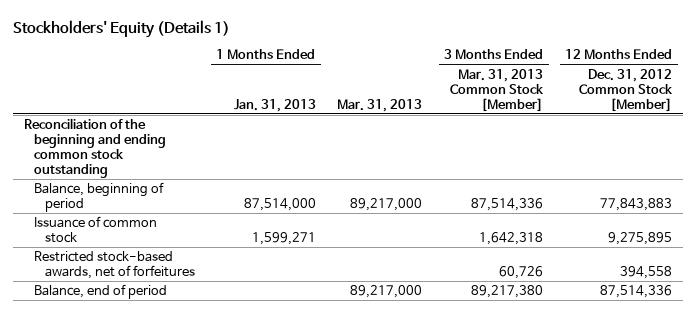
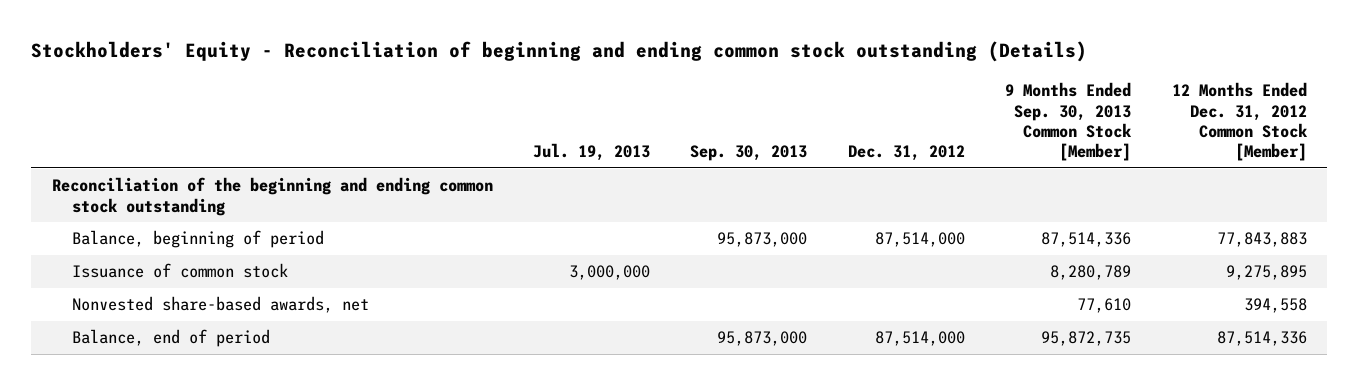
- Stockholders' Equity (Details 1)
+ Stockholders' Equity - Reconciliation of beginning and ending common stock outstanding (Details)
- | 1 Months Ended Jan. 31, 2013 | Mar. 31, 2013 | 3 Months Ended Mar. 31, 2013 Common Stock [Member] | 12 Months Ended Dec. 31, 2012 Common Stock [Member]
+ | Jul. 19, 2013 | Sep. 30, 2013 | Dec. 31, 2012 | 9 Months Ended Sep. 30, 2013 Common Stock [Member] | 12 Months Ended Dec. 31, 2012 Common Stock [Member]
- Restricted stock-based awards, net of forfeitures | | | 60,726 | 394,558
+ Nonvested share-based awards, net | | | | 77,610 | 394,558

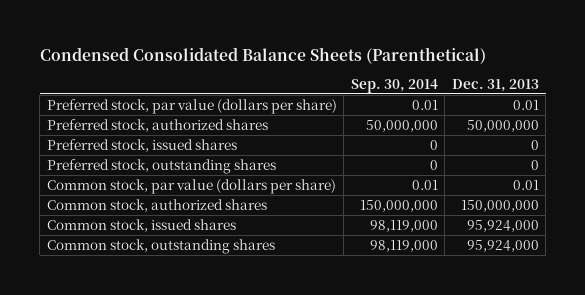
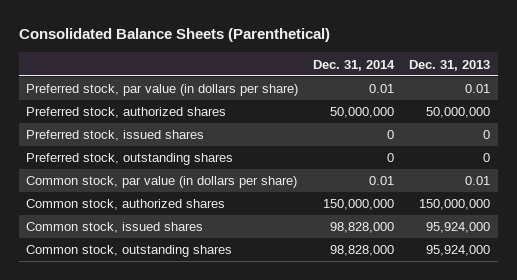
- Condensed Consolidated Balance Sheets (Parenthetical)
+ Consolidated Balance Sheets (Parenthetical)
- | Sep. 30, 2014 | Dec. 31, 2013
+ | Dec. 31, 2014 | Dec. 31, 2013
- Preferred stock, par value (dollars per share) | 0.01 | 0.01
+ Preferred stock, par value (in dollars per share) | 0.01 | 0.01
- Common stock, par value (dollars per share) | 0.01 | 0.01
+ Common stock, par value (in dollars per share) | 0.01 | 0.01

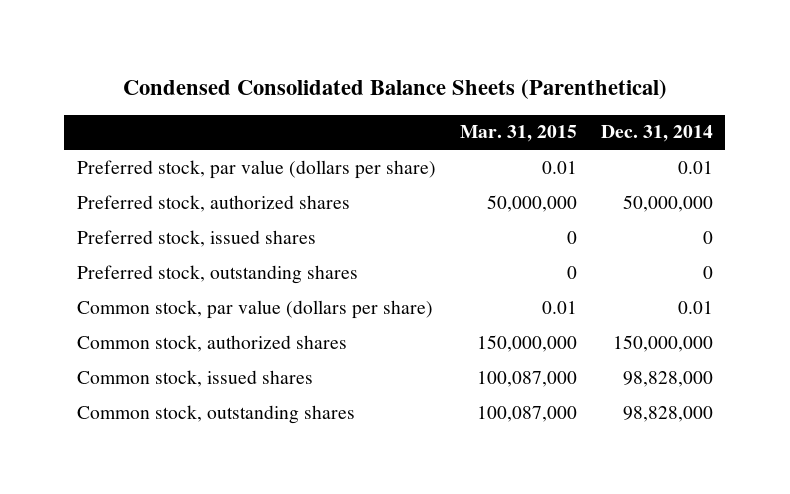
- Consolidated Balance Sheets (Parenthetical)
+ Condensed Consolidated Balance Sheets (Parenthetical)
- | Dec. 31, 2014 | Dec. 31, 2013
+ | Mar. 31, 2015 | Dec. 31, 2014
- Preferred stock, par value (in dollars per share) | 0.01 | 0.01
+ Preferred stock, par value (dollars per share) | 0.01 | 0.01
- Common stock, par value (in dollars per share) | 0.01 | 0.01
+ Common stock, par value (dollars per share) | 0.01 | 0.01

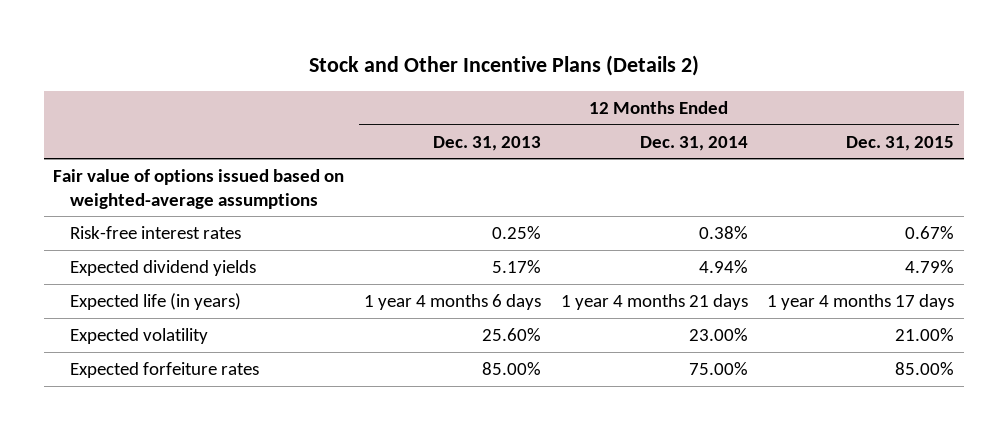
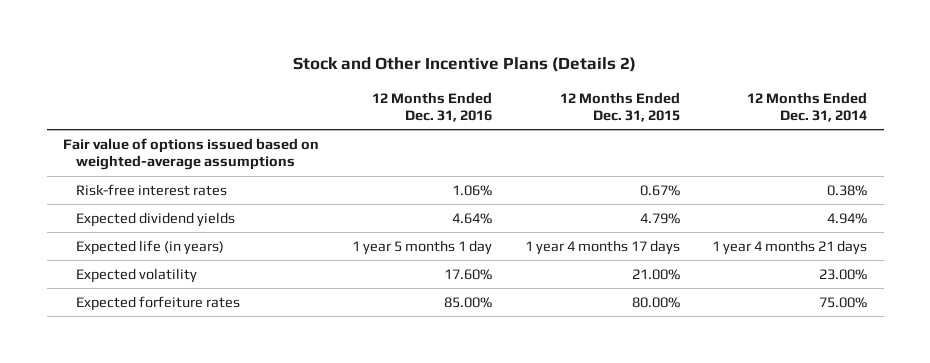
- | 12 Months Ended Dec. 31, 2013 | 12 Months Ended Dec. 31, 2014 | 12 Months Ended Dec. 31, 2015
+ | 12 Months Ended Dec. 31, 2016 | 12 Months Ended Dec. 31, 2015 | 12 Months Ended Dec. 31, 2014
- Expected forfeiture rates | 85.00% | 75.00% | 85.00%
+ Expected forfeiture rates | 85.00% | 80.00% | 75.00%

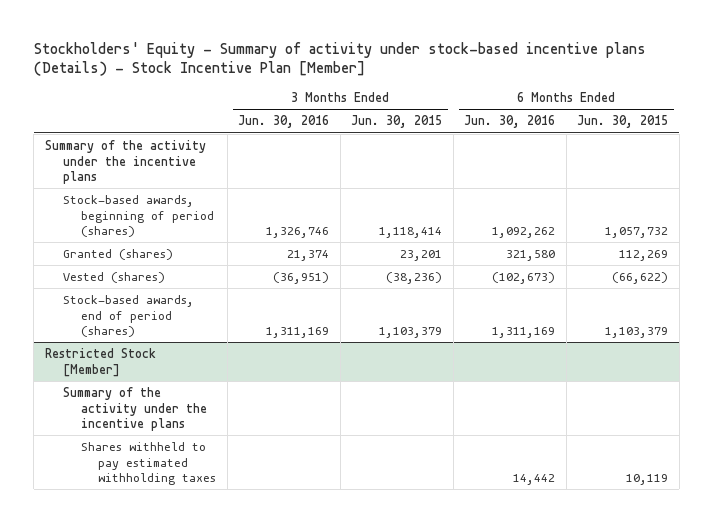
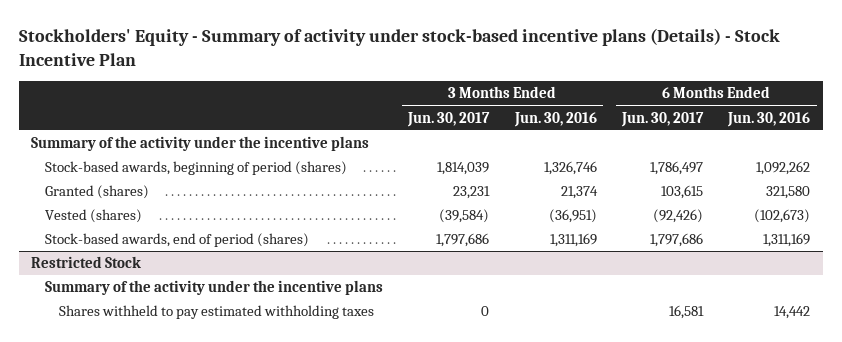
- Stockholders' Equity - Summary of activity under stock-based incentive plans (Details) - Stock Incentive Plan [Member]
+ Stockholders' Equity - Summary of activity under stock-based incentive plans (Details) - Stock Incentive Plan
- | 3 Months Ended Jun. 30, 2016 | 3 Months Ended Jun. 30, 2015 | 6 Months Ended Jun. 30, 2016 | 6 Months Ended Jun. 30, 2015
+ | 3 Months Ended Jun. 30, 2017 | 3 Months Ended Jun. 30, 2016 | 6 Months Ended Jun. 30, 2017 | 6 Months Ended Jun. 30, 2016
- Restricted Stock [Member]
+ Restricted Stock

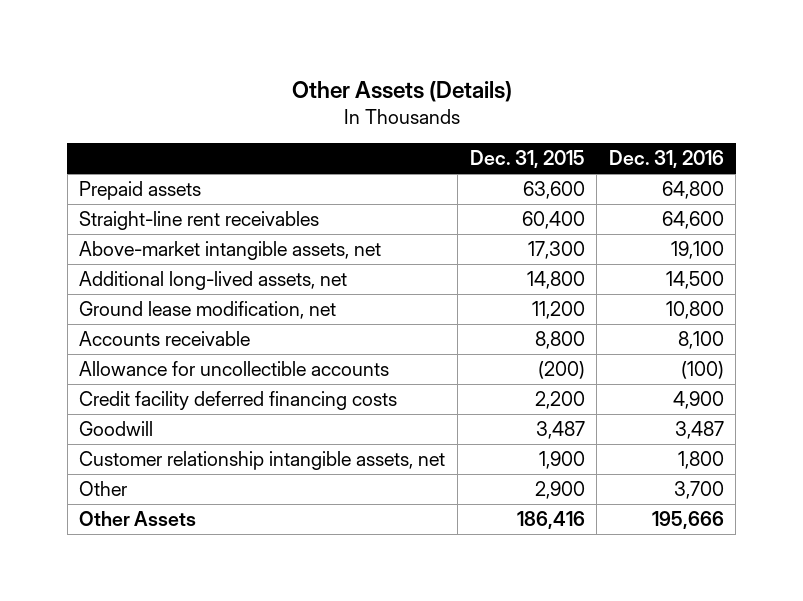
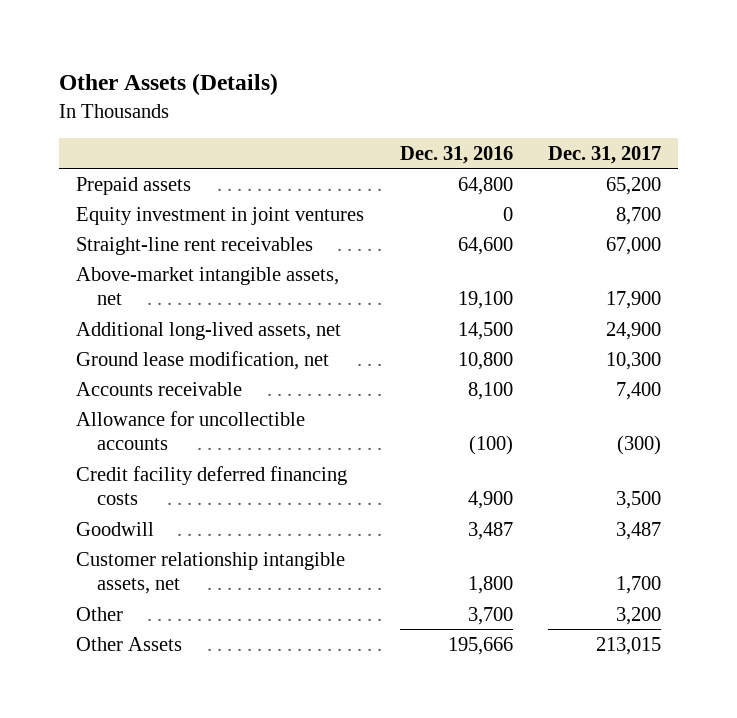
- | Dec. 31, 2015 | Dec. 31, 2016
+ | Dec. 31, 2016 | Dec. 31, 2017
+ Equity investment in joint ventures | 0 | 8,700

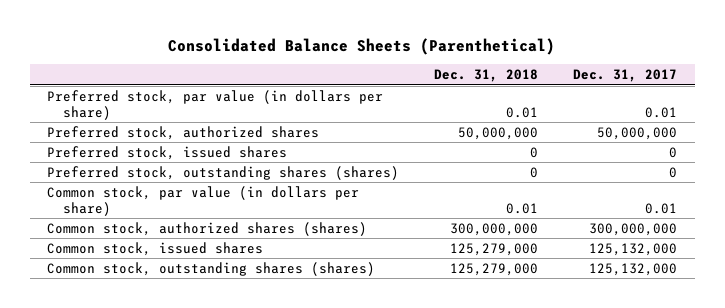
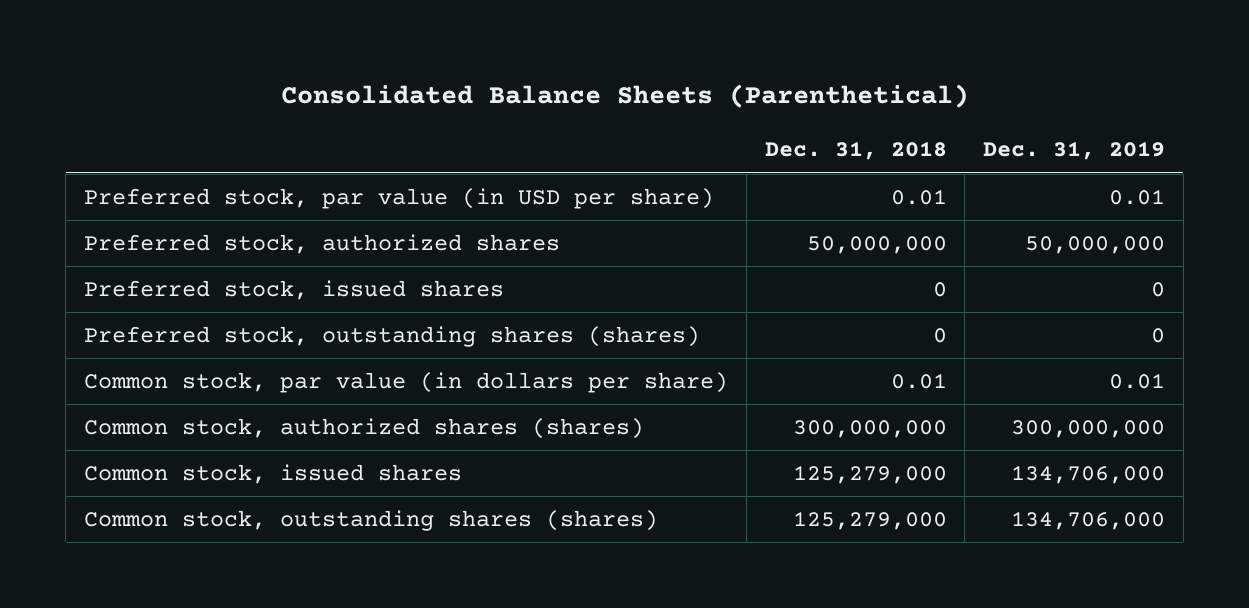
- | Dec. 31, 2018 | Dec. 31, 2017
+ | Dec. 31, 2018 | Dec. 31, 2019
- Preferred stock, par value (in dollars per share) | 0.01 | 0.01
+ Preferred stock, par value (in USD per share) | 0.01 | 0.01

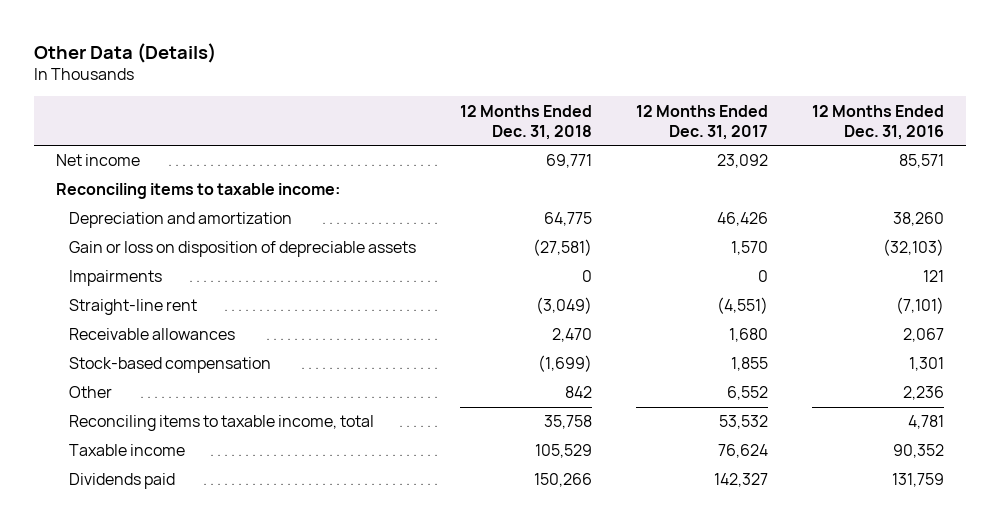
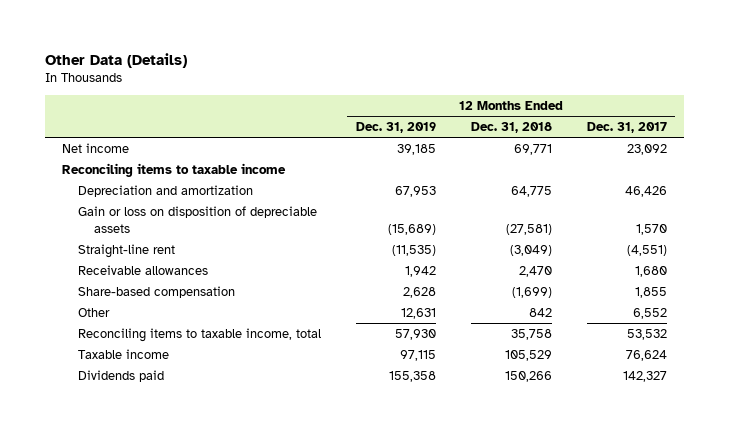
- | 12 Months Ended Dec. 31, 2018 | 12 Months Ended Dec. 31, 2017 | 12 Months Ended Dec. 31, 2016
+ | 12 Months Ended Dec. 31, 2019 | 12 Months Ended Dec. 31, 2018 | 12 Months Ended Dec. 31, 2017
- Reconciling items to taxable income:
+ Reconciling items to taxable income
- Impairments | 0 | 0 | 121
- Stock-based compensation | (1,699) | 1,855 | 1,301
+ Share-based compensation | 2,628 | (1,699) | 1,855

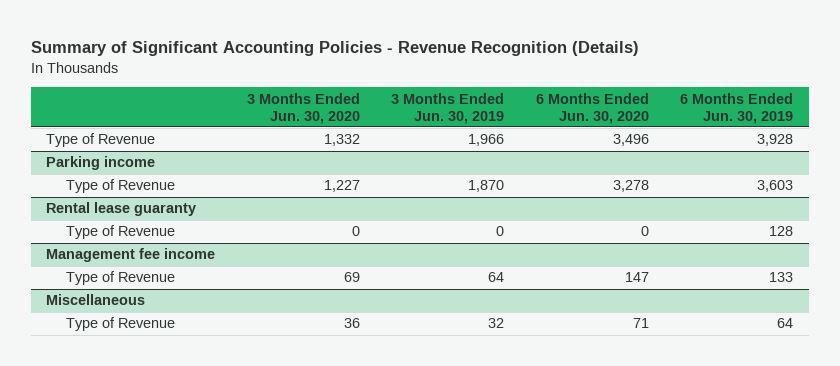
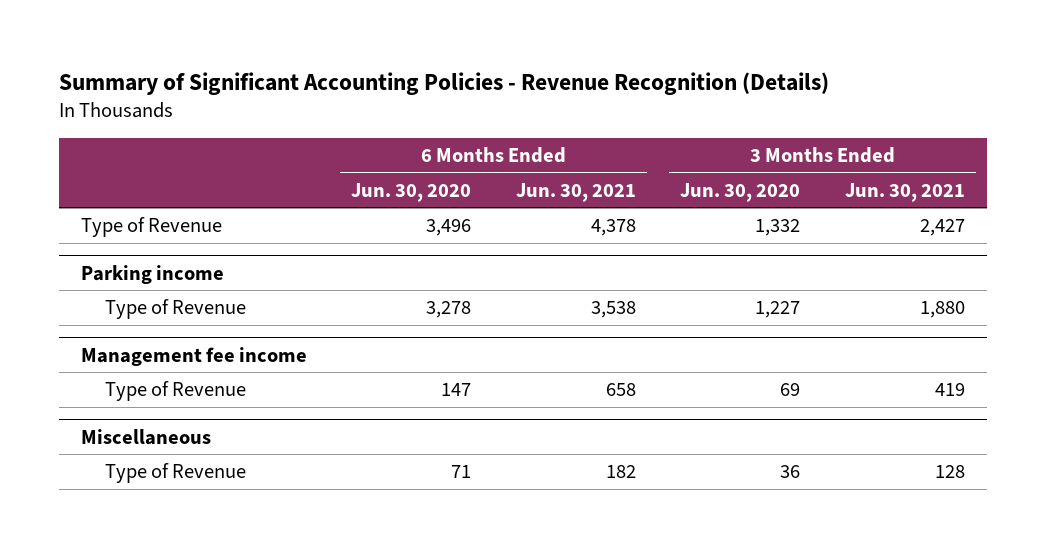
- | 3 Months Ended Jun. 30, 2020 | 3 Months Ended Jun. 30, 2019 | 6 Months Ended Jun. 30, 2020 | 6 Months Ended Jun. 30, 2019
+ | 6 Months Ended Jun. 30, 2020 | 6 Months Ended Jun. 30, 2021 | 3 Months Ended Jun. 30, 2020 | 3 Months Ended Jun. 30, 2021
- Rental lease guaranty
- Type of Revenue | 0 | 0 | 0 | 128

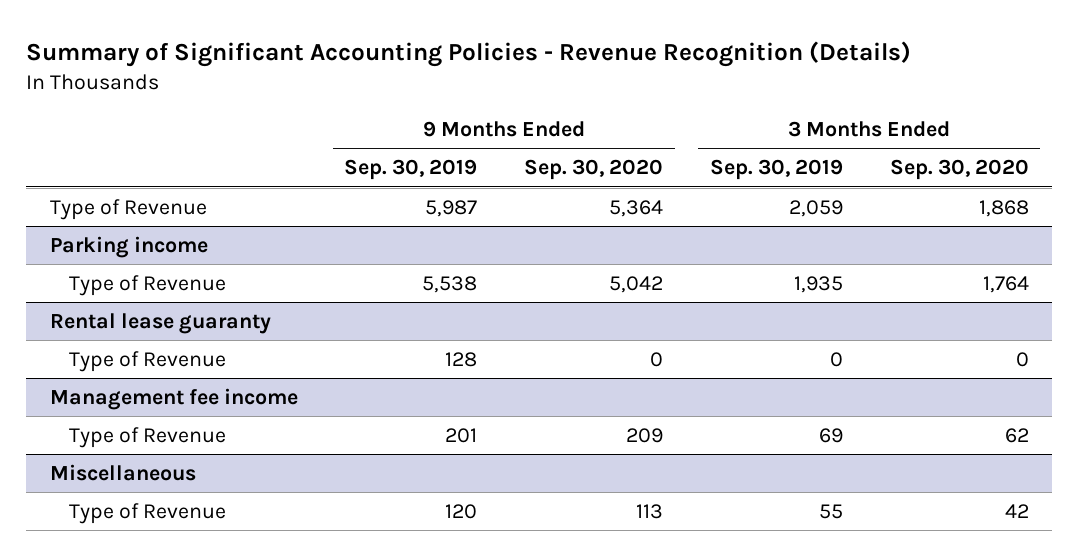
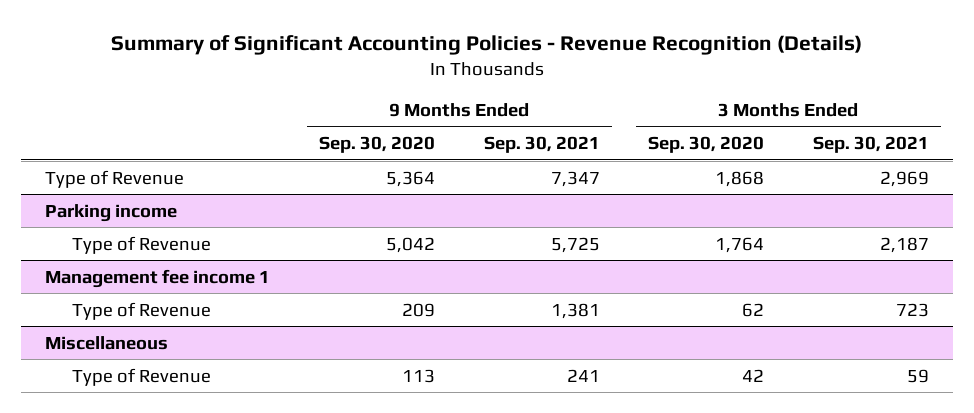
- | 9 Months Ended Sep. 30, 2019 | 9 Months Ended Sep. 30, 2020 | 3 Months Ended Sep. 30, 2019 | 3 Months Ended Sep. 30, 2020
+ | 9 Months Ended Sep. 30, 2020 | 9 Months Ended Sep. 30, 2021 | 3 Months Ended Sep. 30, 2020 | 3 Months Ended Sep. 30, 2021
- Rental lease guaranty
- Type of Revenue | 128 | 0 | 0 | 0
- Management fee income
+ Management fee income 1

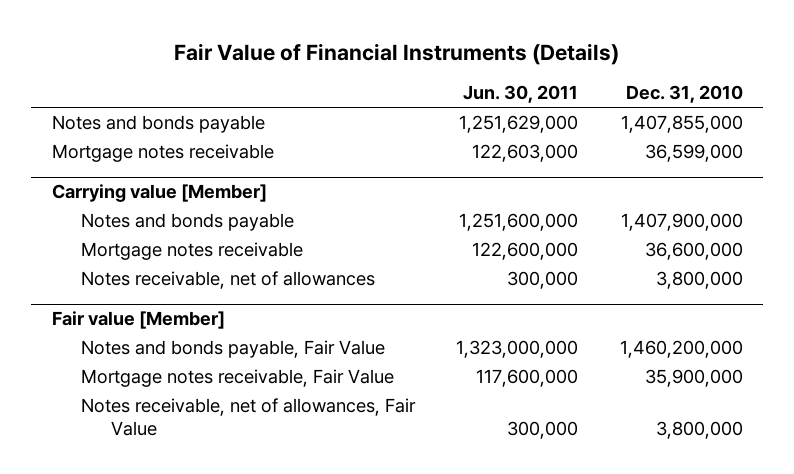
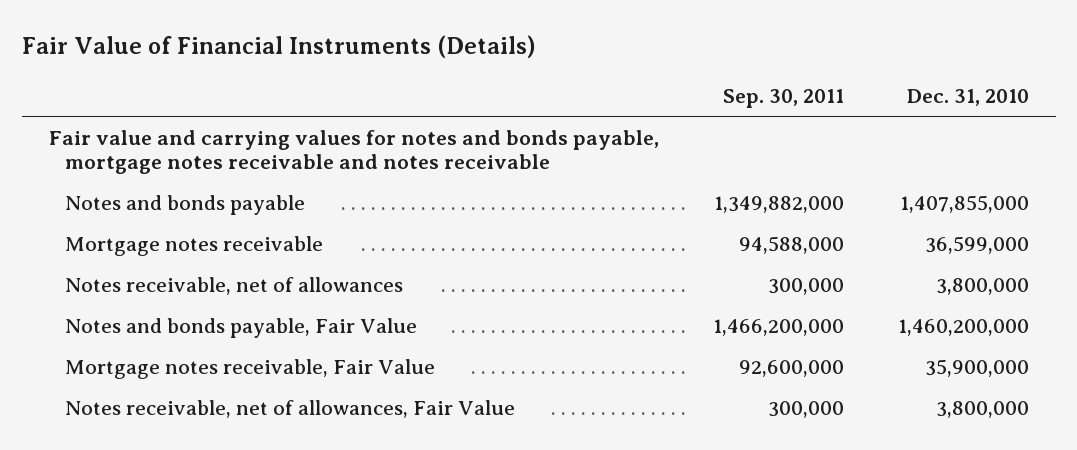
- | Jun. 30, 2011 | Dec. 31, 2010
+ | Sep. 30, 2011 | Dec. 31, 2010
+ Fair value and carrying values for notes and bonds payable, mortgage notes receivable and notes receivable
- Carrying value [Member]
- Notes and bonds payable | 1,251,600,000 | 1,407,900,000
- Mortgage notes receivable | 122,600,000 | 36,600,000
- Fair value [Member]

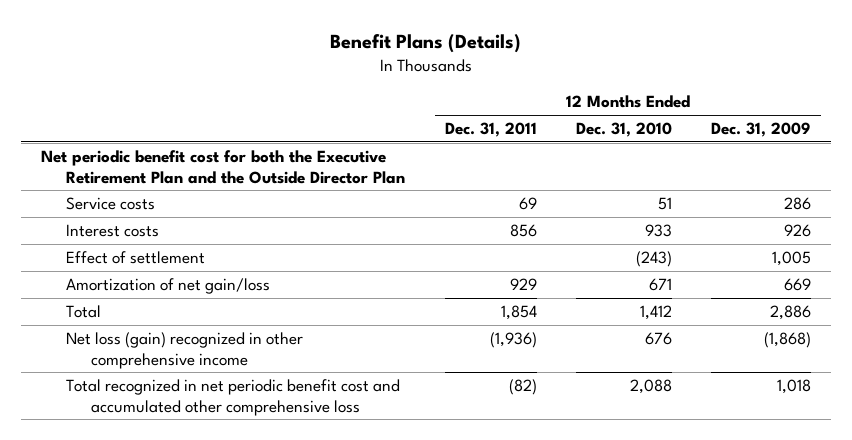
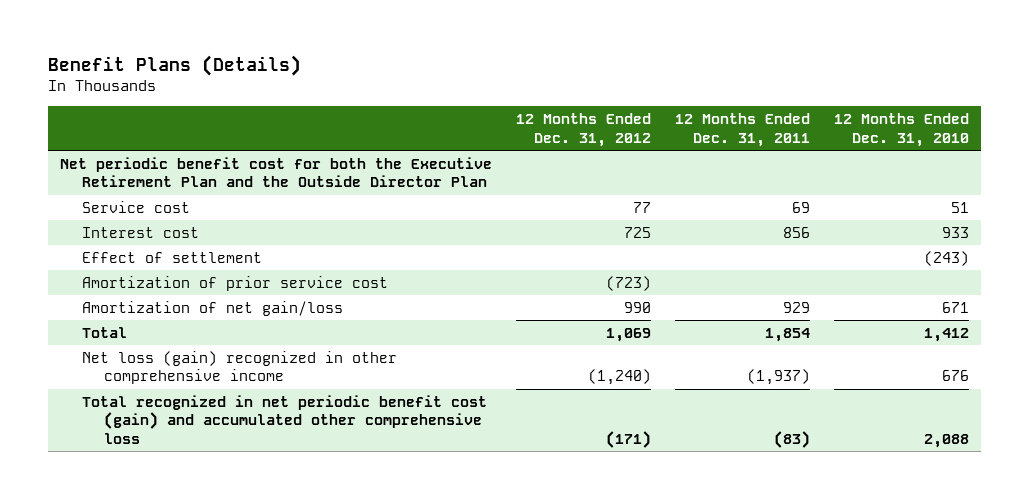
- | 12 Months Ended Dec. 31, 2011 | 12 Months Ended Dec. 31, 2010 | 12 Months Ended Dec. 31, 2009
+ | 12 Months Ended Dec. 31, 2012 | 12 Months Ended Dec. 31, 2011 | 12 Months Ended Dec. 31, 2010
- Service costs | 69 | 51 | 286
- Interest costs | 856 | 933 | 926
+ Service cost | 77 | 69 | 51
+ Interest cost | 725 | 856 | 933
+ Amortization of prior service cost | (723) | |
- Net loss (gain) recognized in other comprehensive income | (1,936) | 676 | (1,868)
- Total recognized in net periodic benefit cost and accumulated other comprehensive loss | (82) | 2,088 | 1,018
+ Net loss (gain) recognized in other comprehensive income | (1,240) | (1,937) | 676
+ Total recognized in net periodic benefit cost (gain) and accumulated other comprehensive loss | (171) | (83) | 2,088

